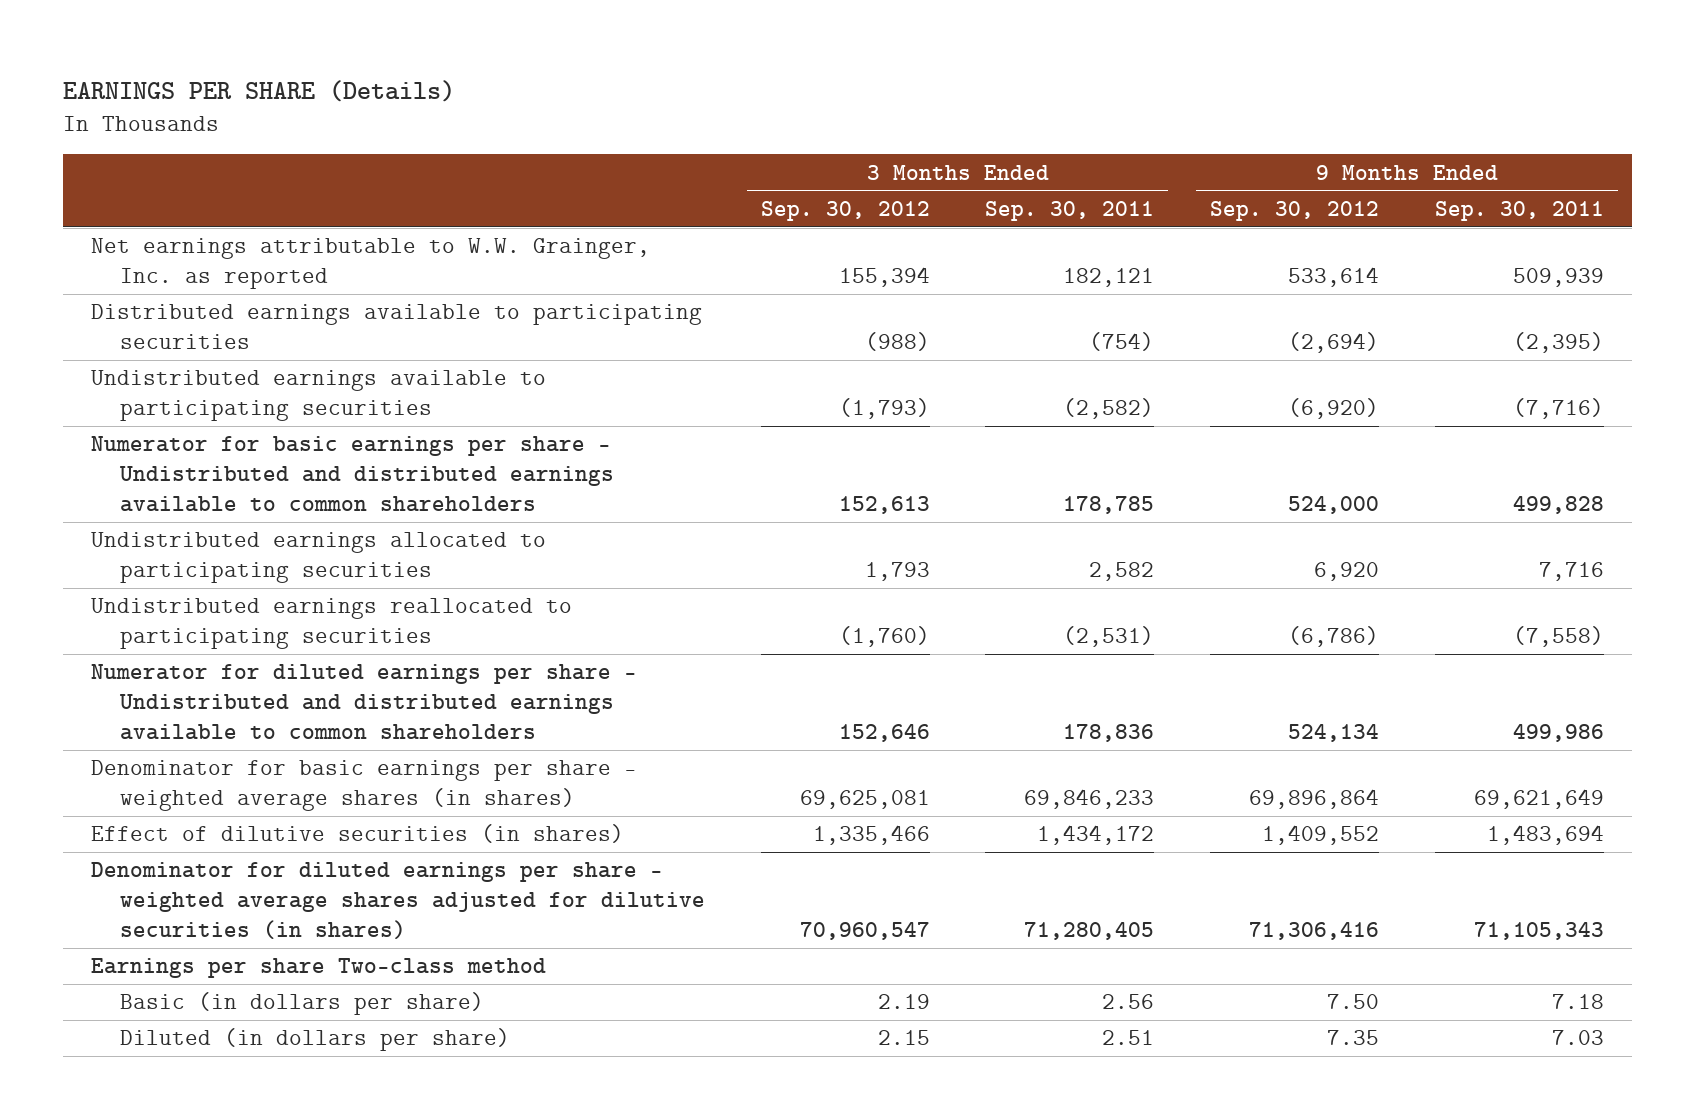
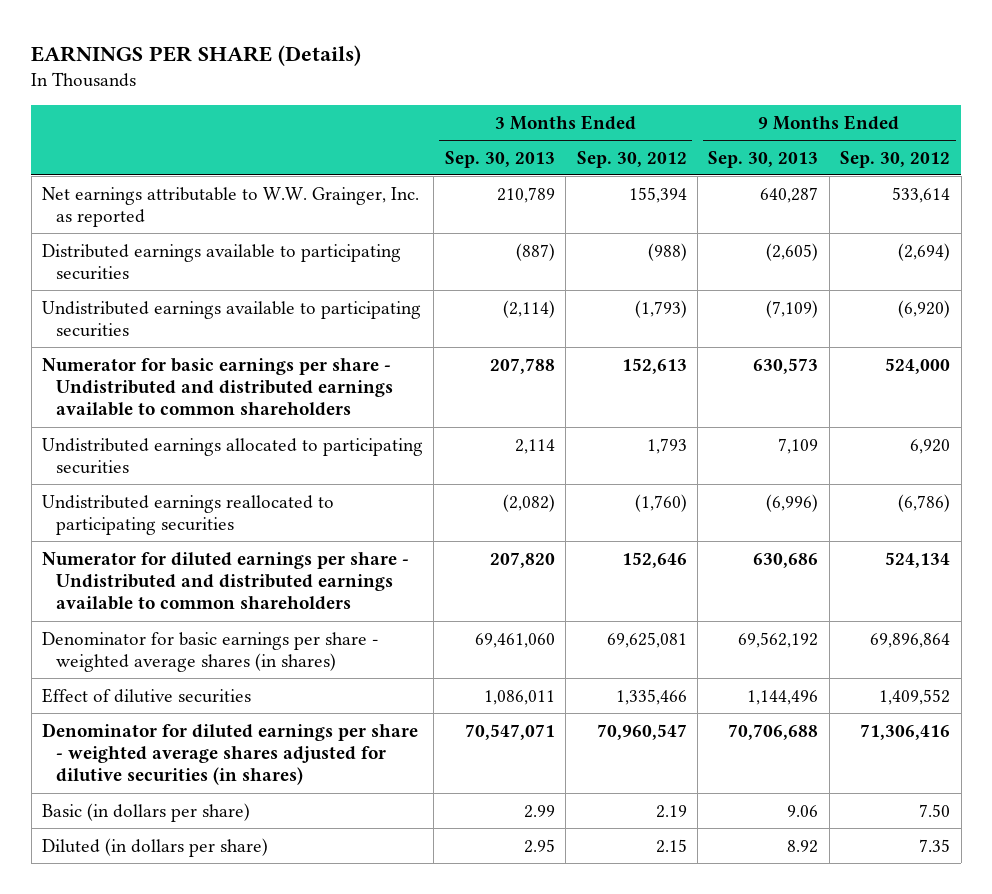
- | 3 Months Ended Sep. 30, 2012 | 3 Months Ended Sep. 30, 2011 | 9 Months Ended Sep. 30, 2012 | 9 Months Ended Sep. 30, 2011
+ | 3 Months Ended Sep. 30, 2013 | 3 Months Ended Sep. 30, 2012 | 9 Months Ended Sep. 30, 2013 | 9 Months Ended Sep. 30, 2012
- Effect of dilutive securities (in shares) | 1,335,466 | 1,434,172 | 1,409,552 | 1,483,694
+ Effect of dilutive securities | 1,086,011 | 1,335,466 | 1,144,496 | 1,409,552
- Earnings per share Two-class method

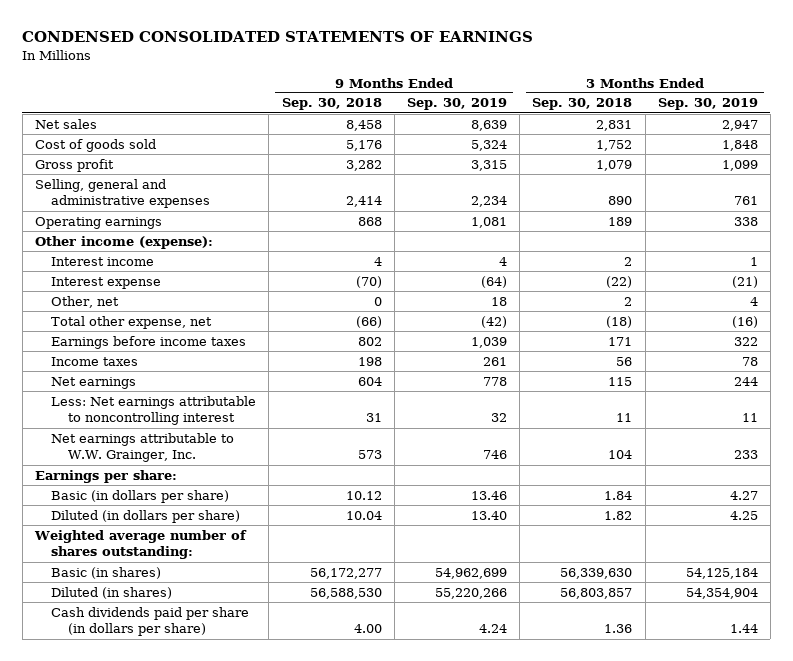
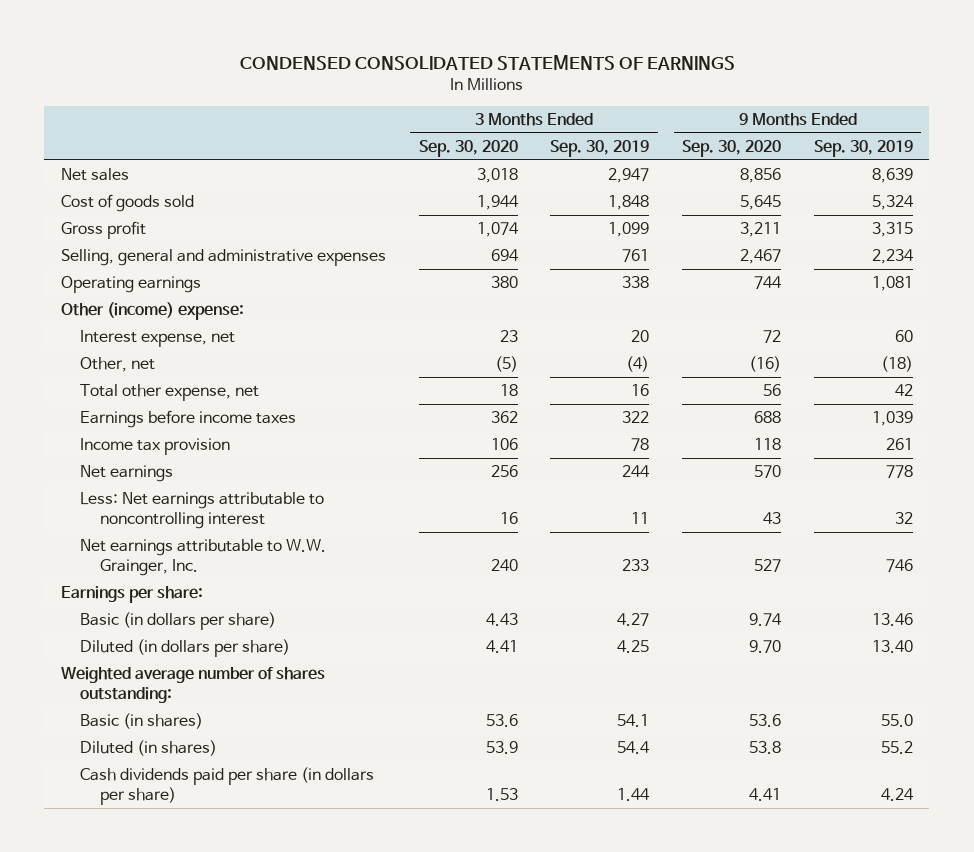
- | 9 Months Ended Sep. 30, 2018 | 9 Months Ended Sep. 30, 2019 | 3 Months Ended Sep. 30, 2018 | 3 Months Ended Sep. 30, 2019
+ | 3 Months Ended Sep. 30, 2020 | 3 Months Ended Sep. 30, 2019 | 9 Months Ended Sep. 30, 2020 | 9 Months Ended Sep. 30, 2019
- Other income (expense):
- Interest income | 4 | 4 | 2 | 1
- Interest expense | (70) | (64) | (22) | (21)
- Other, net | 0 | 18 | 2 | 4
- Total other expense, net | (66) | (42) | (18) | (16)
+ Other (income) expense:
+ Interest expense, net | 23 | 20 | 72 | 60
+ Other, net | (5) | (4) | (16) | (18)
+ Total other expense, net | 18 | 16 | 56 | 42
- Income taxes | 198 | 261 | 56 | 78
+ Income tax provision | 106 | 78 | 118 | 261
- Basic (in shares) | 56,172,277 | 54,962,699 | 56,339,630 | 54,125,184
- Diluted (in shares) | 56,588,530 | 55,220,266 | 56,803,857 | 54,354,904
+ Basic (in shares) | 53.6 | 54.1 | 53.6 | 55.0
+ Diluted (in shares) | 53.9 | 54.4 | 53.8 | 55.2

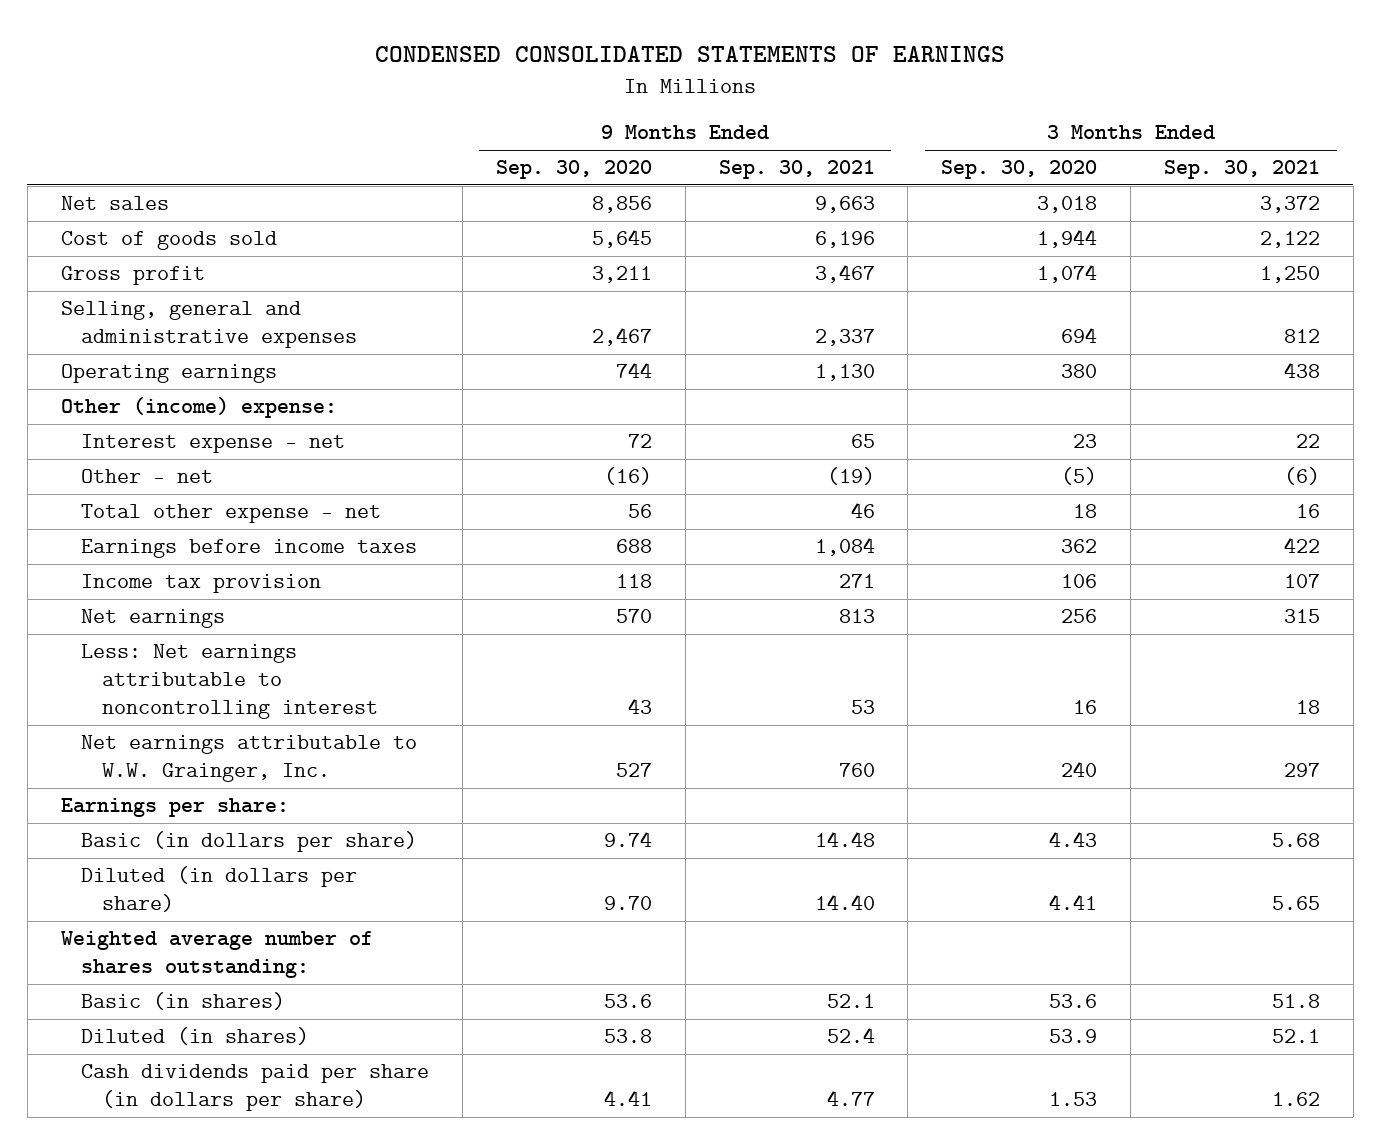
- | 3 Months Ended Sep. 30, 2020 | 3 Months Ended Sep. 30, 2019 | 9 Months Ended Sep. 30, 2020 | 9 Months Ended Sep. 30, 2019
+ | 9 Months Ended Sep. 30, 2020 | 9 Months Ended Sep. 30, 2021 | 3 Months Ended Sep. 30, 2020 | 3 Months Ended Sep. 30, 2021
- Interest expense, net | 23 | 20 | 72 | 60
- Other, net | (5) | (4) | (16) | (18)
- Total other expense, net | 18 | 16 | 56 | 42
+ Interest expense - net | 72 | 65 | 23 | 22
+ Other - net | (16) | (19) | (5) | (6)
+ Total other expense - net | 56 | 46 | 18 | 16

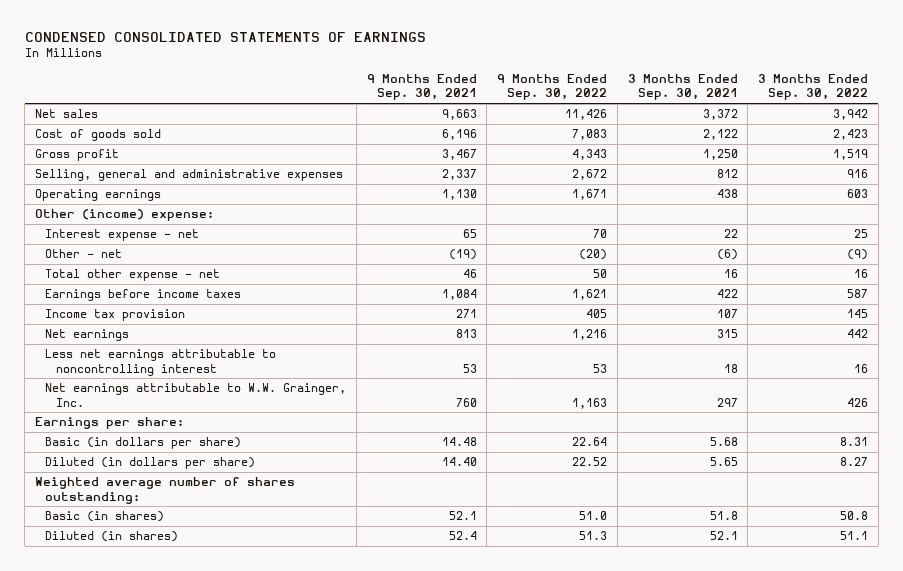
- | 9 Months Ended Sep. 30, 2020 | 9 Months Ended Sep. 30, 2021 | 3 Months Ended Sep. 30, 2020 | 3 Months Ended Sep. 30, 2021
+ | 9 Months Ended Sep. 30, 2021 | 9 Months Ended Sep. 30, 2022 | 3 Months Ended Sep. 30, 2021 | 3 Months Ended Sep. 30, 2022
- Less: Net earnings attributable to noncontrolling interest | 43 | 53 | 16 | 18
+ Less net earnings attributable to noncontrolling interest | 53 | 53 | 18 | 16
- Cash dividends paid per share (in dollars per share) | 4.41 | 4.77 | 1.53 | 1.62

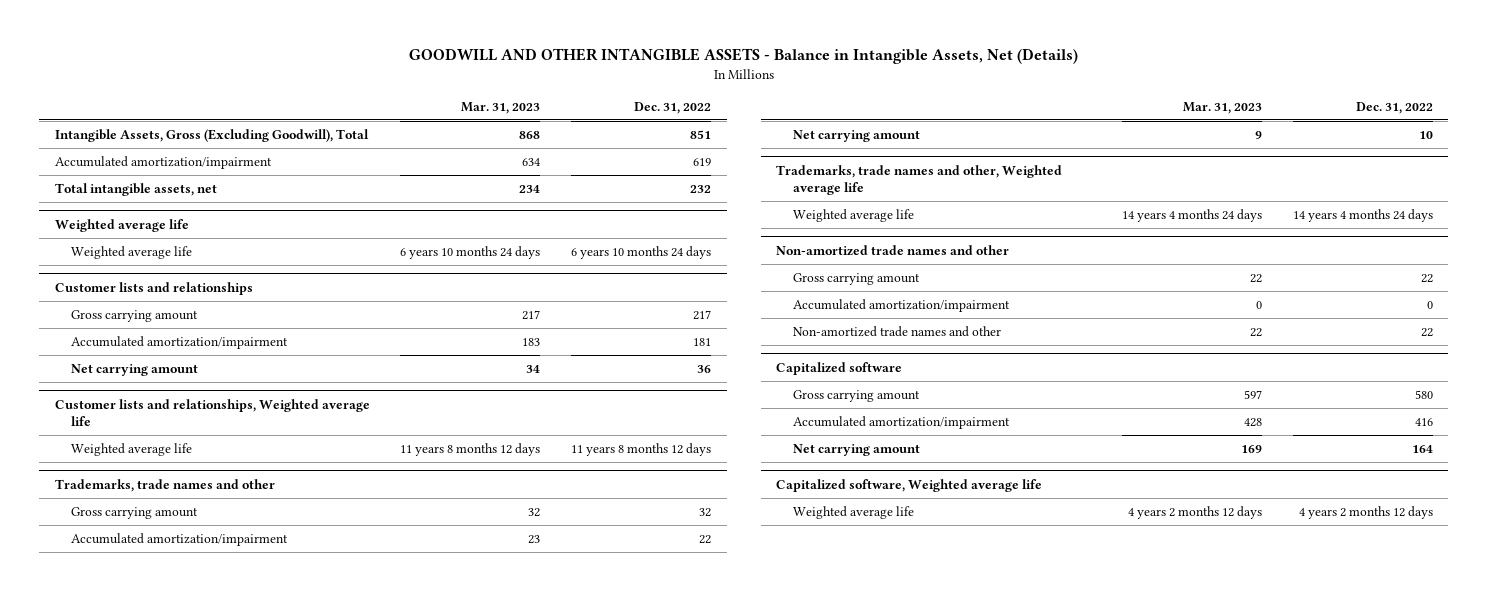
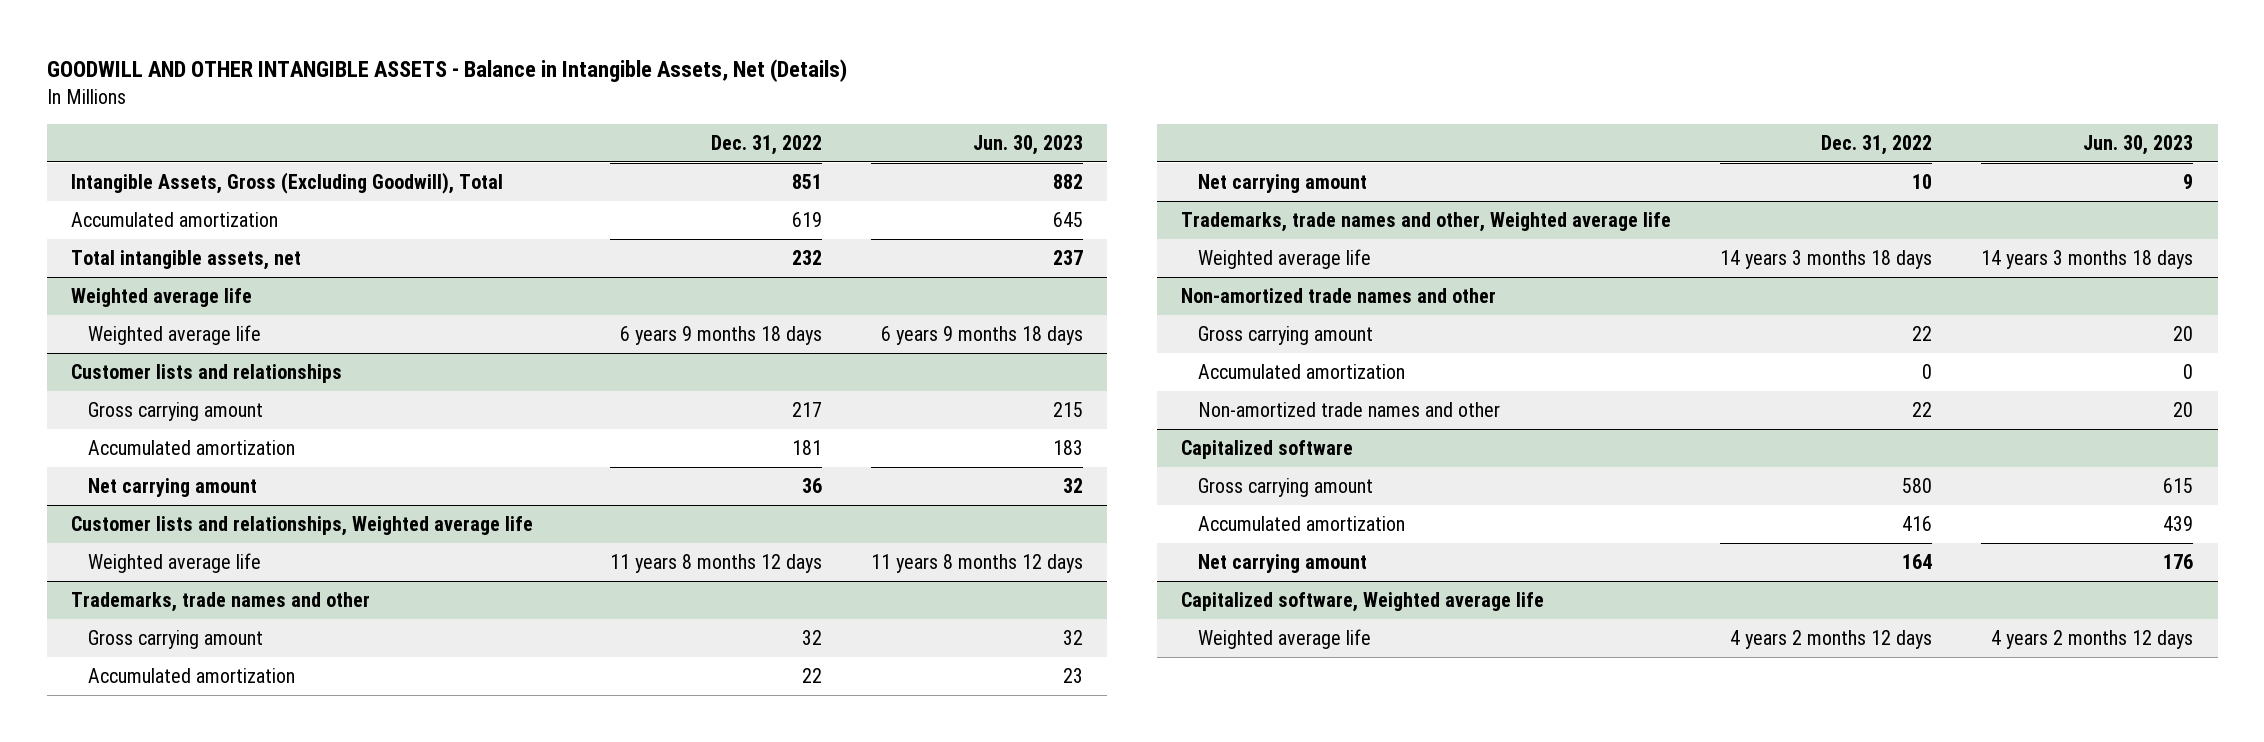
- | Mar. 31, 2023 | Dec. 31, 2022
+ | Dec. 31, 2022 | Jun. 30, 2023
- Accumulated amortization/impairment | 634 | 619
+ Accumulated amortization | 619 | 645
@ Weighted average life
- Weighted average life | 6 years 10 months 24 days | 6 years 10 months 24 days
+ Weighted average life | 6 years 9 months 18 days | 6 years 9 months 18 days
@ Customer lists and relationships
- Accumulated amortization/impairment | 183 | 181
+ Accumulated amortization | 181 | 183
@ Trademarks, trade names and other
- Accumulated amortization/impairment | 23 | 22
+ Accumulated amortization | 22 | 23
@ Trademarks, trade names and other, Weighted average life
- Weighted average life | 14 years 4 months 24 days | 14 years 4 months 24 days
+ Weighted average life | 14 years 3 months 18 days | 14 years 3 months 18 days
@ Non-amortized trade names and other
- Accumulated amortization/impairment | 0 | 0
+ Accumulated amortization | 0 | 0
@ Capitalized software
- Accumulated amortization/impairment | 428 | 416
+ Accumulated amortization | 416 | 439

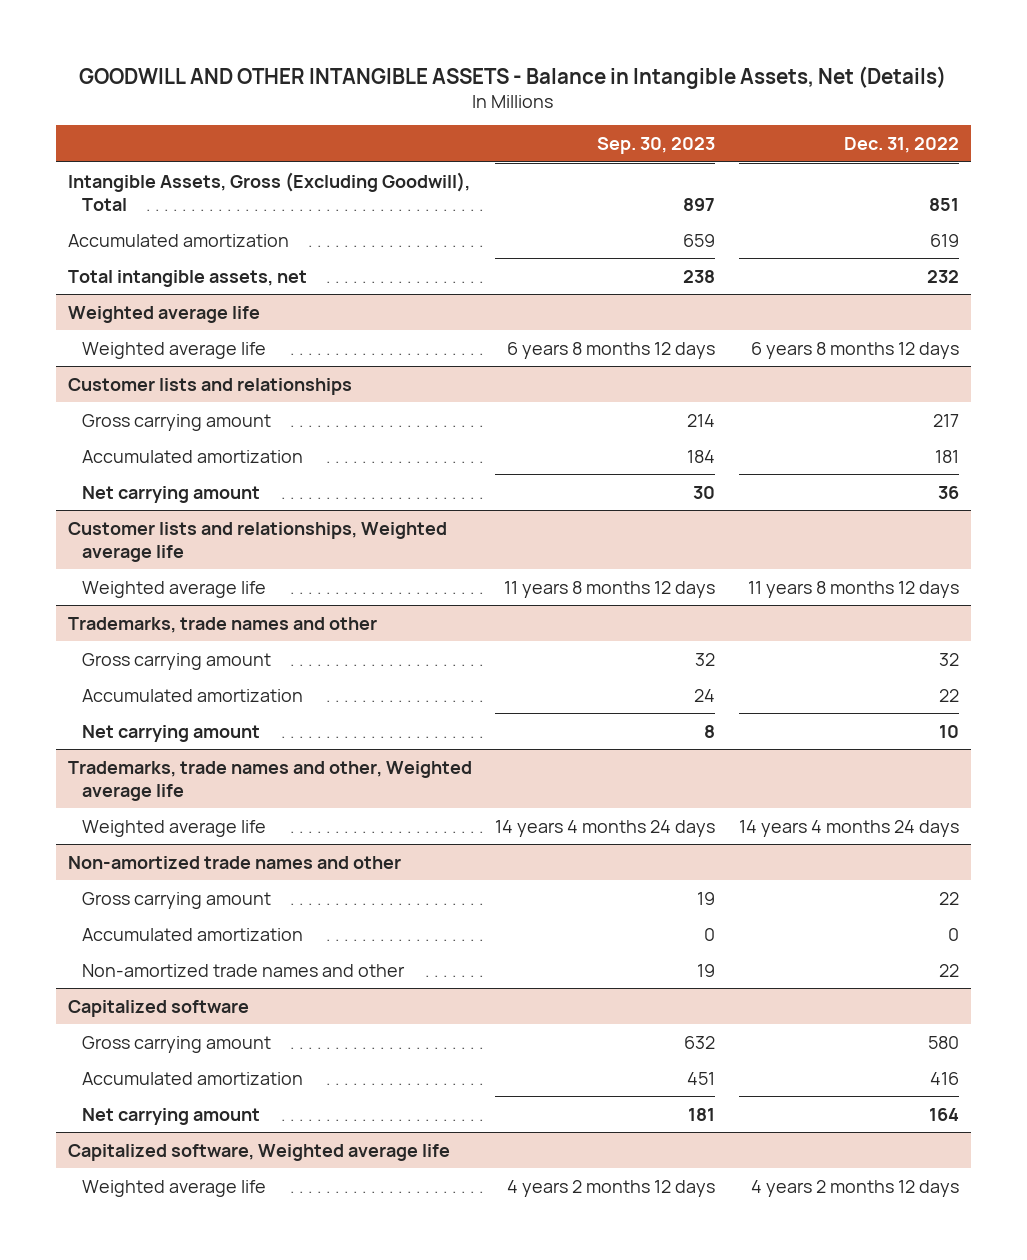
- | Dec. 31, 2022 | Jun. 30, 2023
+ | Sep. 30, 2023 | Dec. 31, 2022
@ Weighted average life
- Weighted average life | 6 years 9 months 18 days | 6 years 9 months 18 days
+ Weighted average life | 6 years 8 months 12 days | 6 years 8 months 12 days
@ Trademarks, trade names and other, Weighted average life
- Weighted average life | 14 years 3 months 18 days | 14 years 3 months 18 days
+ Weighted average life | 14 years 4 months 24 days | 14 years 4 months 24 days

